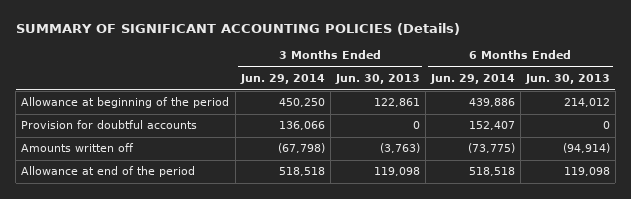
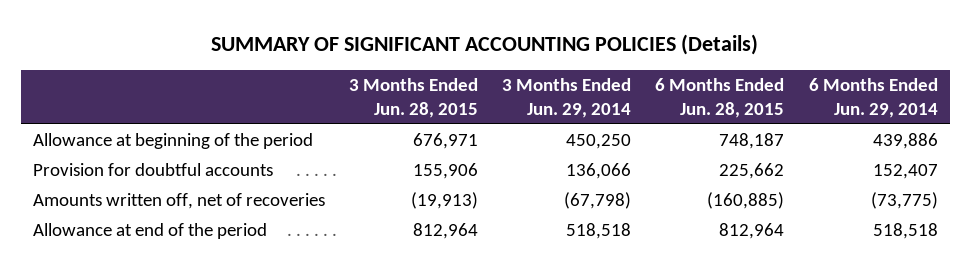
- | 3 Months Ended Jun. 29, 2014 | 3 Months Ended Jun. 30, 2013 | 6 Months Ended Jun. 29, 2014 | 6 Months Ended Jun. 30, 2013
+ | 3 Months Ended Jun. 28, 2015 | 3 Months Ended Jun. 29, 2014 | 6 Months Ended Jun. 28, 2015 | 6 Months Ended Jun. 29, 2014
- Amounts written off | (67,798) | (3,763) | (73,775) | (94,914)
+ Amounts written off, net of recoveries | (19,913) | (67,798) | (160,885) | (73,775)

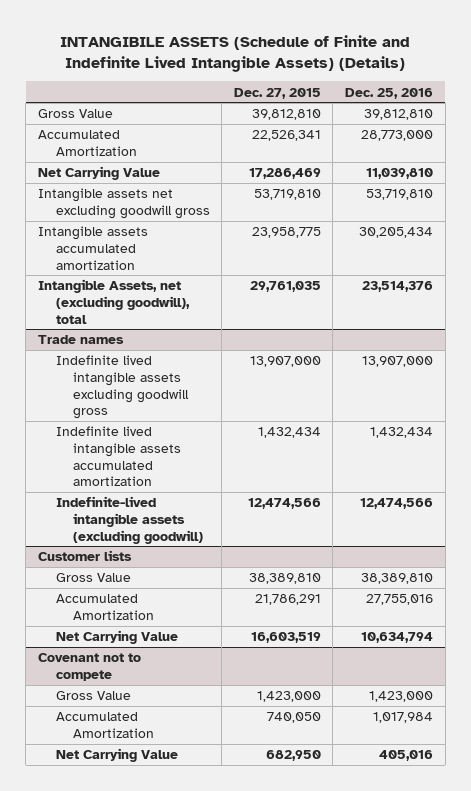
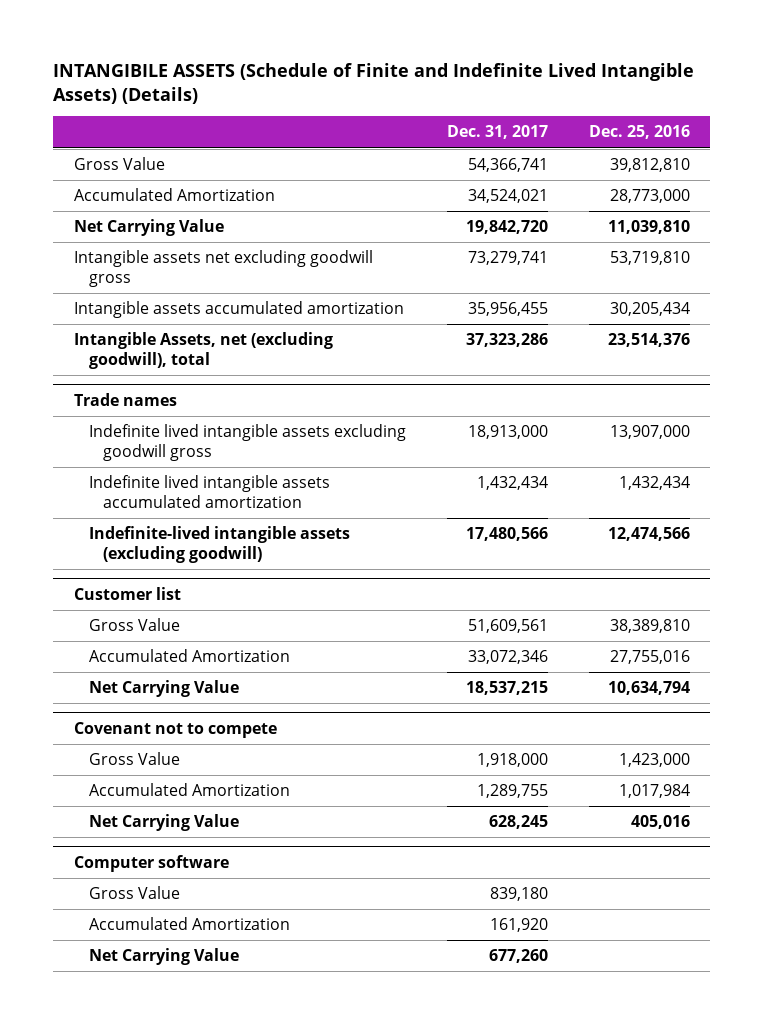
- | Dec. 27, 2015 | Dec. 25, 2016
+ | Dec. 31, 2017 | Dec. 25, 2016
- Customer lists
+ Customer list
+ Computer software
+ Gross Value | 839,180 |
+ Accumulated Amortization | 161,920 |
+ Net Carrying Value | 677,260 |

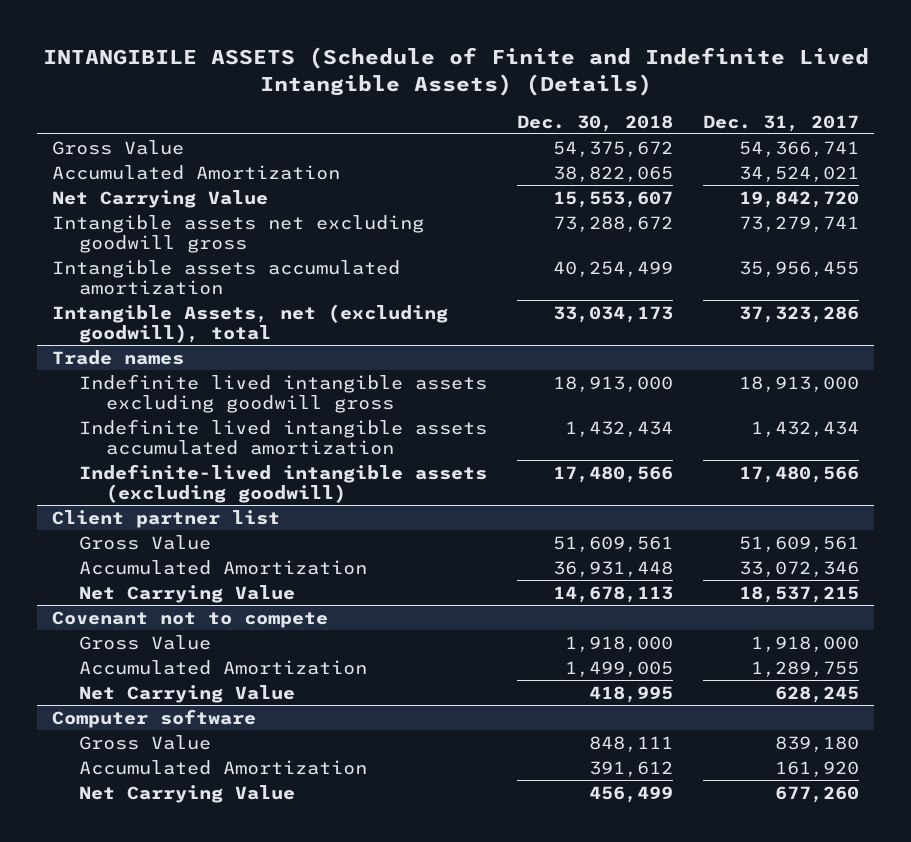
- | Dec. 31, 2017 | Dec. 25, 2016
+ | Dec. 30, 2018 | Dec. 31, 2017
- Customer list
+ Client partner list

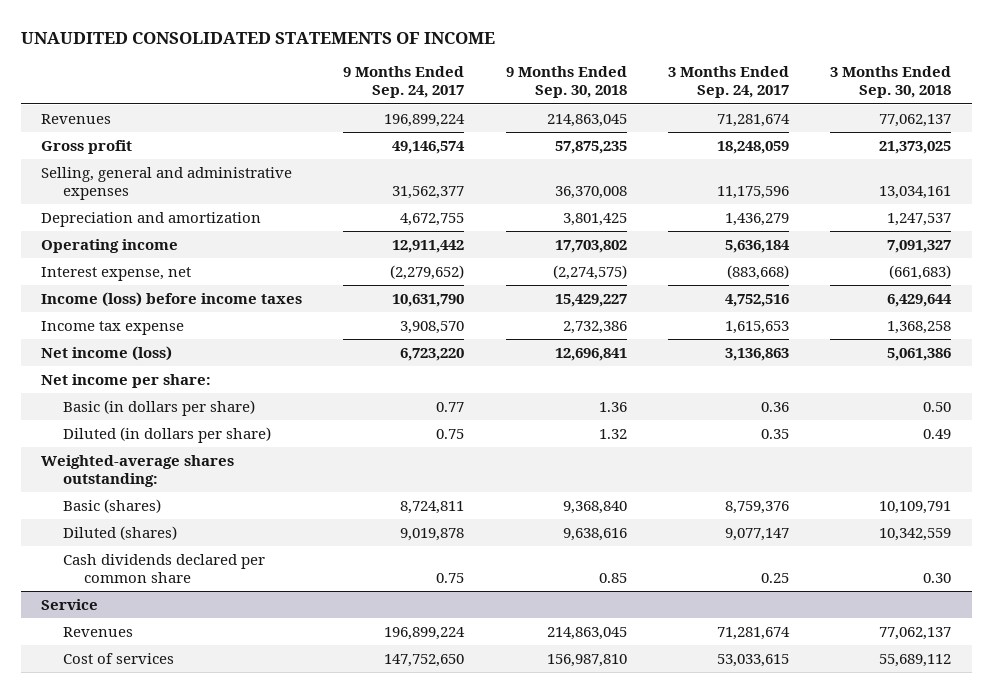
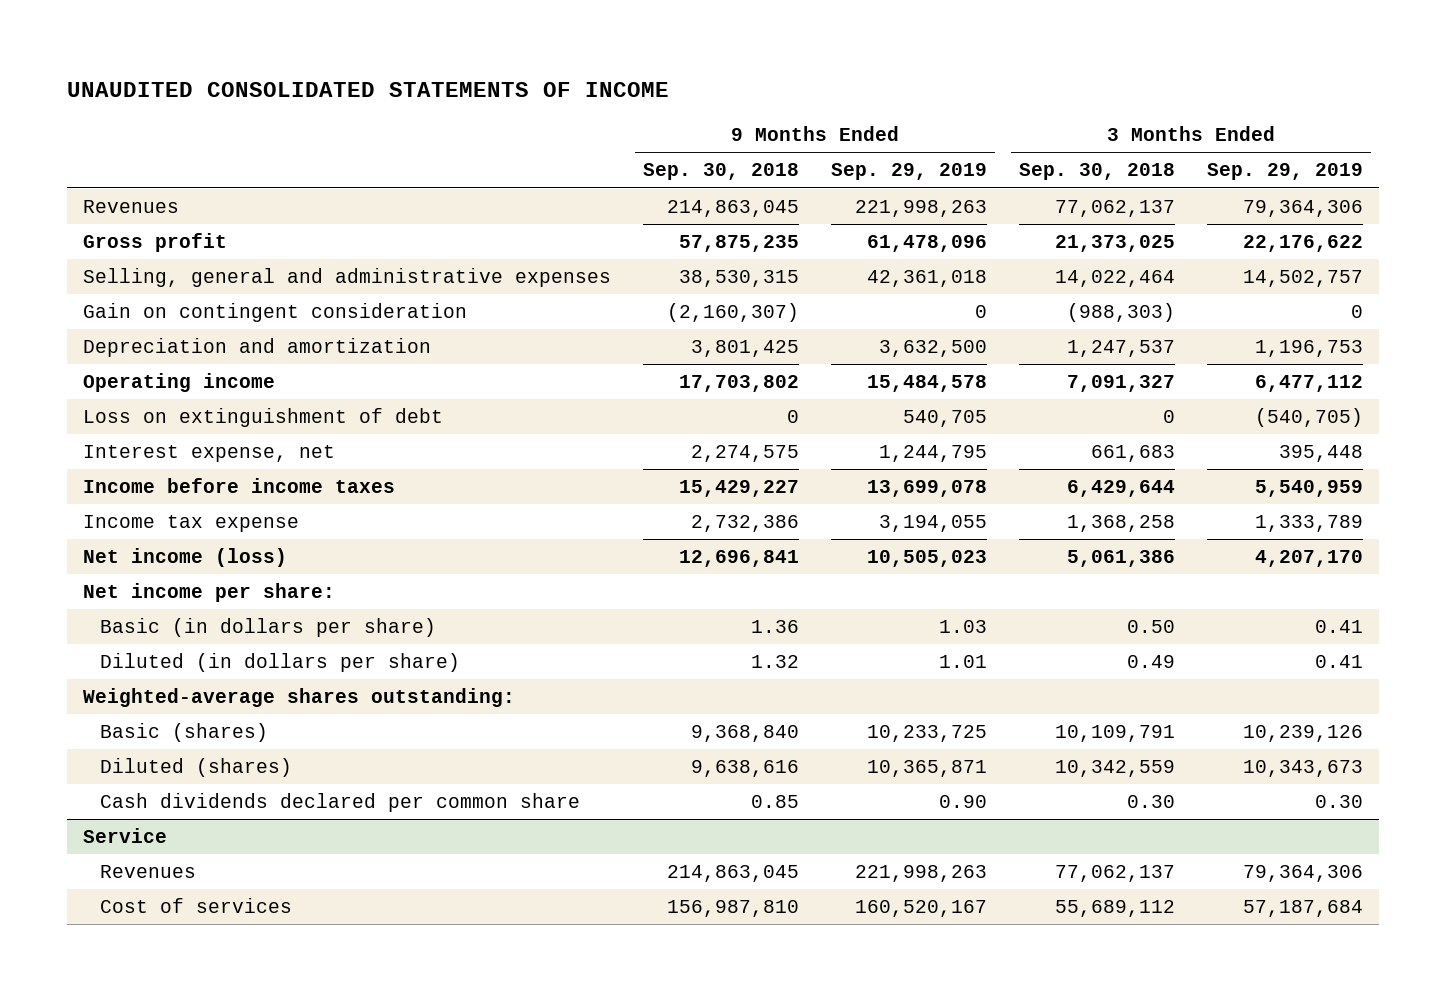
- | 9 Months Ended Sep. 24, 2017 | 9 Months Ended Sep. 30, 2018 | 3 Months Ended Sep. 24, 2017 | 3 Months Ended Sep. 30, 2018
+ | 9 Months Ended Sep. 30, 2018 | 9 Months Ended Sep. 29, 2019 | 3 Months Ended Sep. 30, 2018 | 3 Months Ended Sep. 29, 2019
- Selling, general and administrative expenses | 31,562,377 | 36,370,008 | 11,175,596 | 13,034,161
+ Selling, general and administrative expenses | 38,530,315 | 42,361,018 | 14,022,464 | 14,502,757
+ Gain on contingent consideration | (2,160,307) | 0 | (988,303) | 0
- Interest expense, net | (2,279,652) | (2,274,575) | (883,668) | (661,683)
- Income (loss) before income taxes | 10,631,790 | 15,429,227 | 4,752,516 | 6,429,644
+ Loss on extinguishment of debt | 0 | 540,705 | 0 | (540,705)
+ Interest expense, net | 2,274,575 | 1,244,795 | 661,683 | 395,448
+ Income before income taxes | 15,429,227 | 13,699,078 | 6,429,644 | 5,540,959

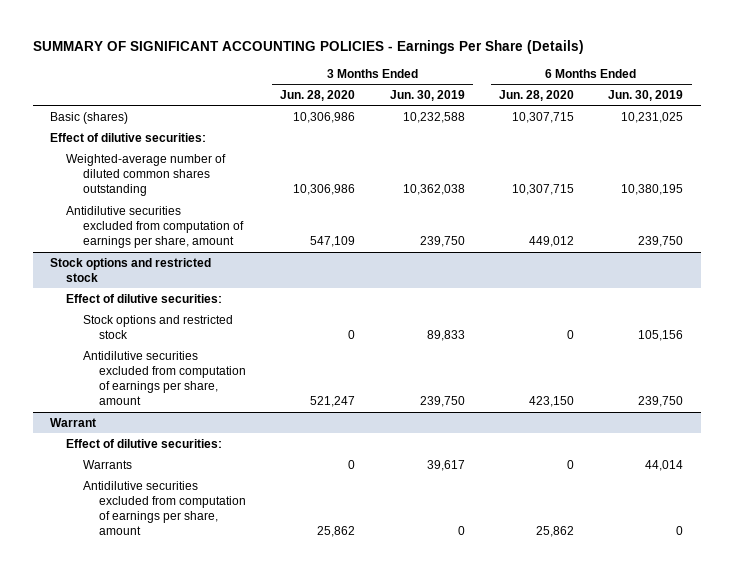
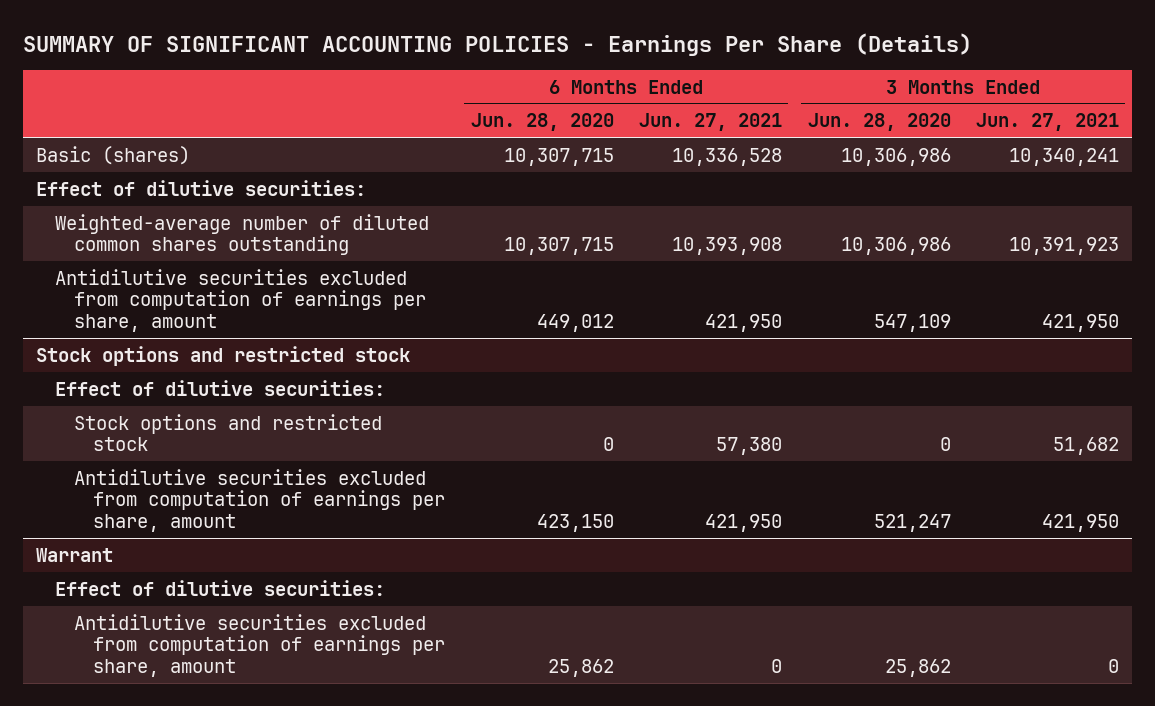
- | 3 Months Ended Jun. 28, 2020 | 3 Months Ended Jun. 30, 2019 | 6 Months Ended Jun. 28, 2020 | 6 Months Ended Jun. 30, 2019
+ | 6 Months Ended Jun. 28, 2020 | 6 Months Ended Jun. 27, 2021 | 3 Months Ended Jun. 28, 2020 | 3 Months Ended Jun. 27, 2021
@ Warrant
- Warrants | 0 | 39,617 | 0 | 44,014

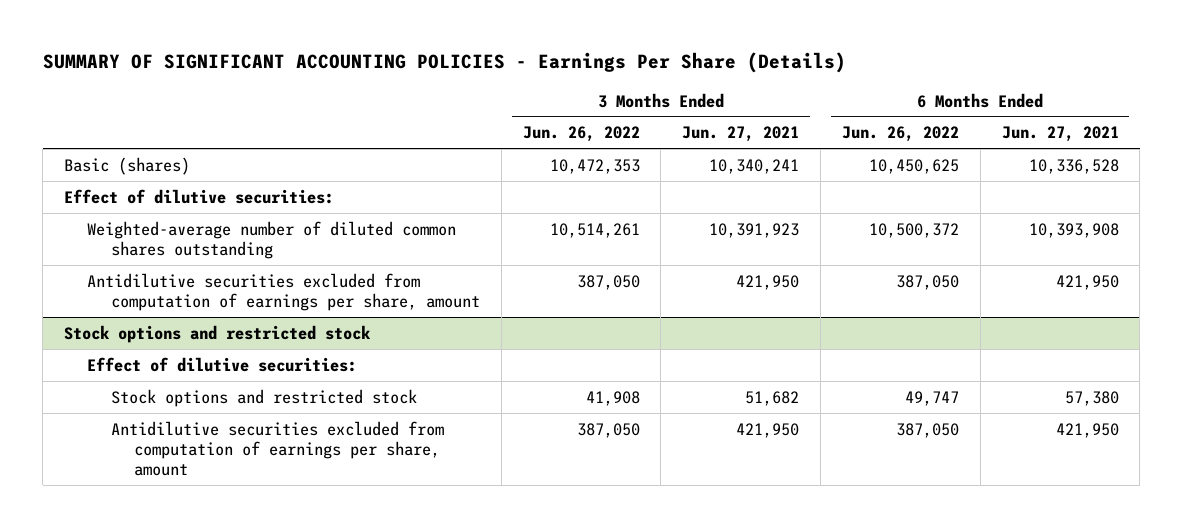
- | 6 Months Ended Jun. 28, 2020 | 6 Months Ended Jun. 27, 2021 | 3 Months Ended Jun. 28, 2020 | 3 Months Ended Jun. 27, 2021
+ | 3 Months Ended Jun. 26, 2022 | 3 Months Ended Jun. 27, 2021 | 6 Months Ended Jun. 26, 2022 | 6 Months Ended Jun. 27, 2021
- Warrant
- Effect of dilutive securities:
- Antidilutive securities excluded from computation of earnings per share, amount | 25,862 | 0 | 25,862 | 0

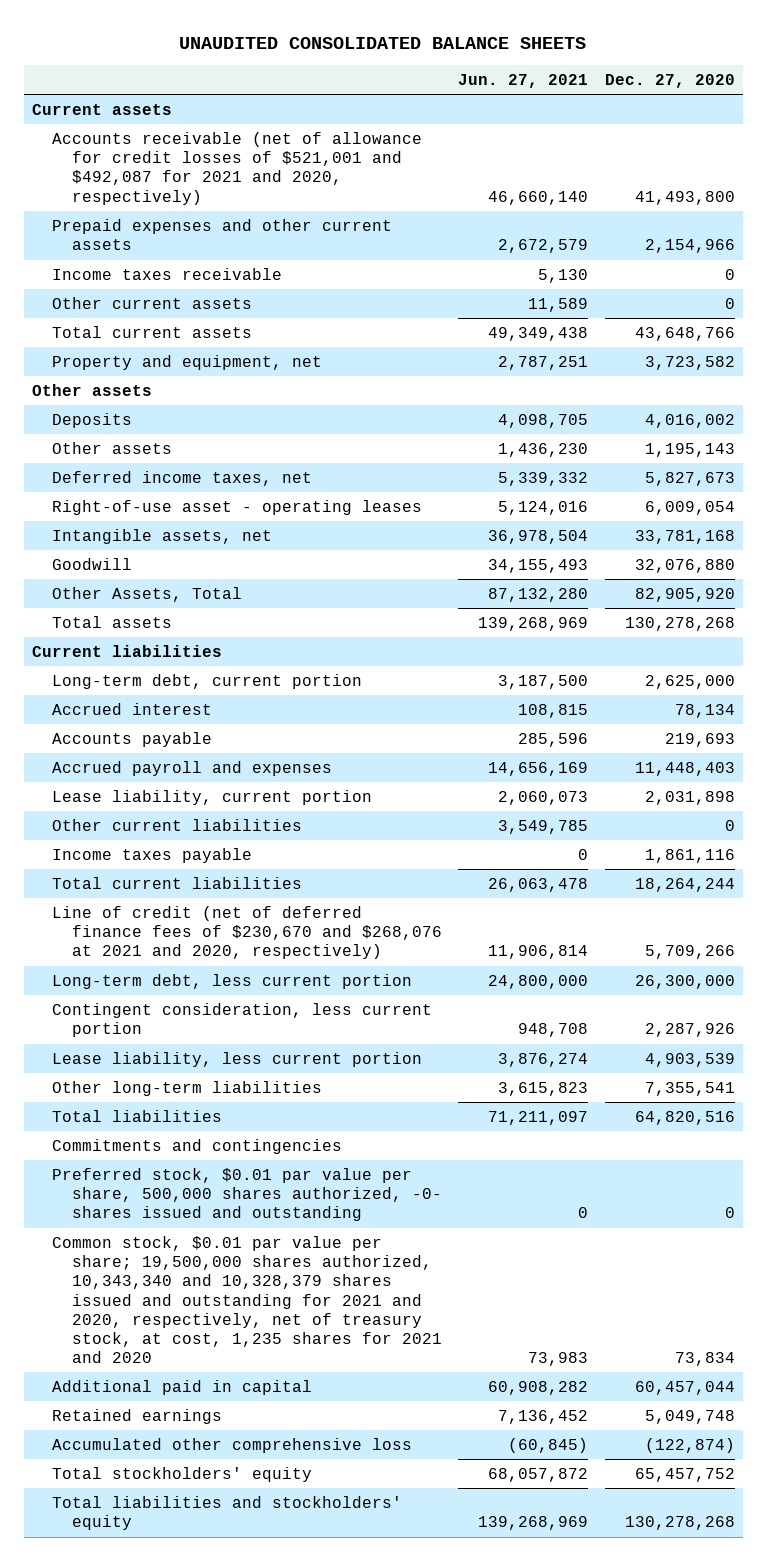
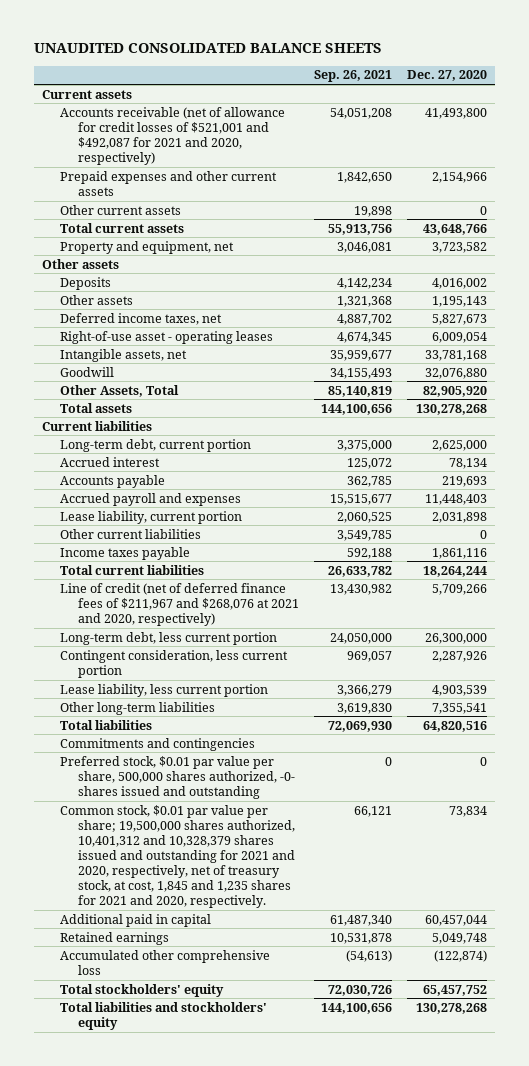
- | Jun. 27, 2021 | Dec. 27, 2020
+ | Sep. 26, 2021 | Dec. 27, 2020
- Income taxes receivable | 5,130 | 0
- Line of credit (net of deferred finance fees of $230,670 and $268,076 at 2021 and 2020, respectively) | 11,906,814 | 5,709,266
+ Line of credit (net of deferred finance fees of $211,967 and $268,076 at 2021 and 2020, respectively) | 13,430,982 | 5,709,266
- Common stock, $0.01 par value per share; 19,500,000 shares authorized, 10,343,340 and 10,328,379 shares issued and outstanding for 2021 and 2020, respectively, net of treasury stock, at cost, 1,235 shares for 2021 and 2020 | 73,983 | 73,834
+ Common stock, $0.01 par value per share; 19,500,000 shares authorized, 10,401,312 and 10,328,379 shares issued and outstanding for 2021 and 2020, respectively, net of treasury stock, at cost, 1,845 and 1,235 shares for 2021 and 2020, respectively. | 66,121 | 73,834

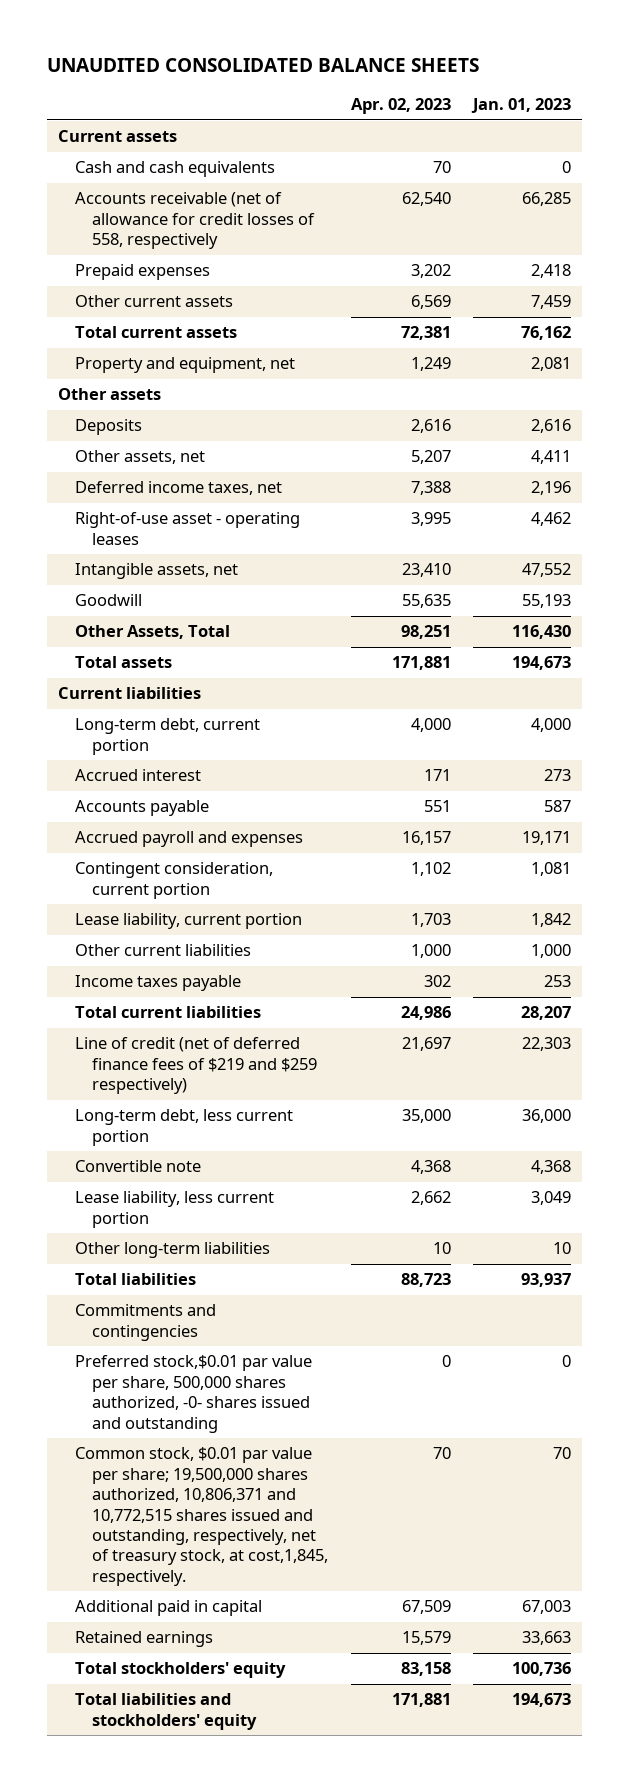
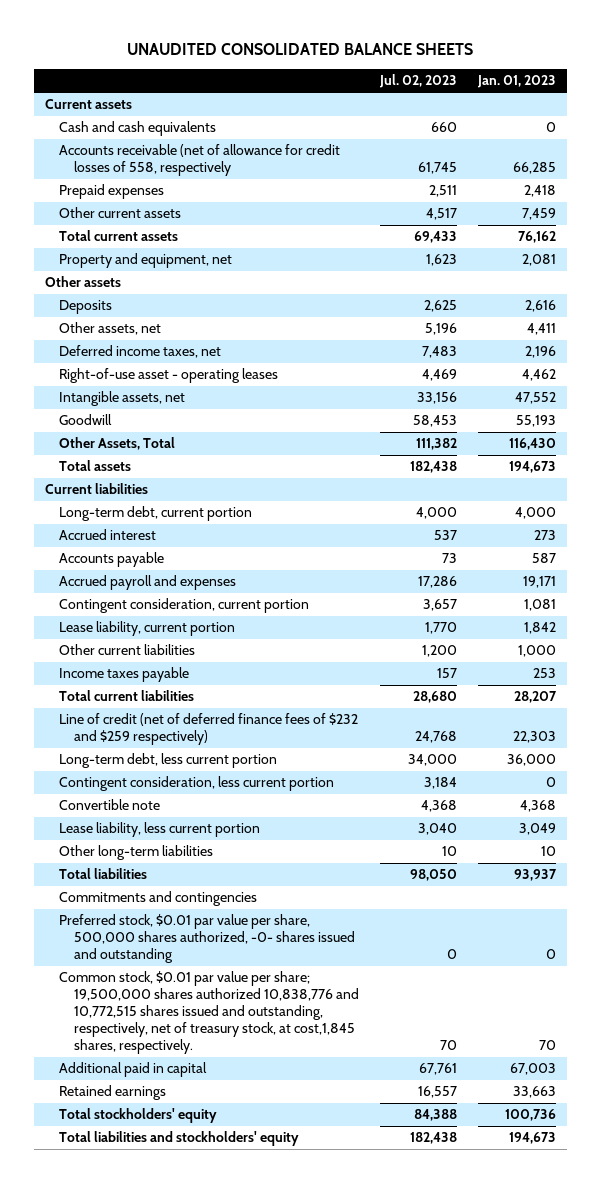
- | Apr. 02, 2023 | Jan. 01, 2023
+ | Jul. 02, 2023 | Jan. 01, 2023
- Line of credit (net of deferred finance fees of $219 and $259 respectively) | 21,697 | 22,303
+ Line of credit (net of deferred finance fees of $232 and $259 respectively) | 24,768 | 22,303
+ Contingent consideration, less current portion | 3,184 | 0
- Preferred stock,$0.01 par value per share, 500,000 shares authorized, -0- shares issued and outstanding | 0 | 0
- Common stock, $0.01 par value per share; 19,500,000 shares authorized, 10,806,371 and 10,772,515 shares issued and outstanding, respectively, net of treasury stock, at cost,1,845, respectively. | 70 | 70
+ Preferred stock, $0.01 par value per share, 500,000 shares authorized, -0- shares issued and outstanding | 0 | 0
+ Common stock, $0.01 par value per share; 19,500,000 shares authorized 10,838,776 and 10,772,515 shares issued and outstanding, respectively, net of treasury stock, at cost,1,845 shares, respectively. | 70 | 70

